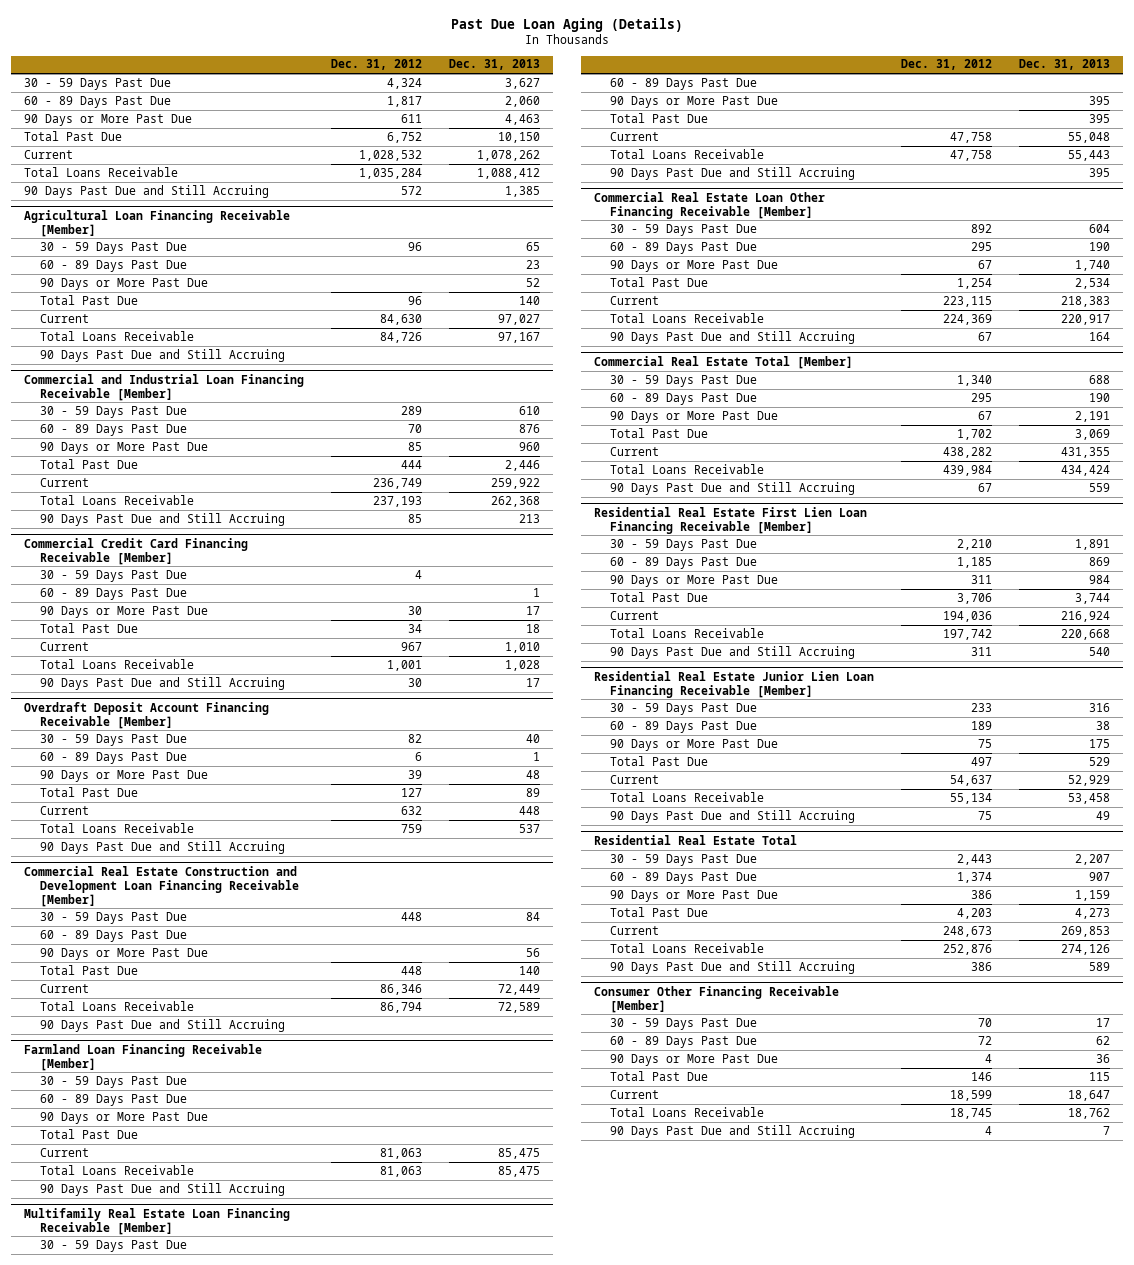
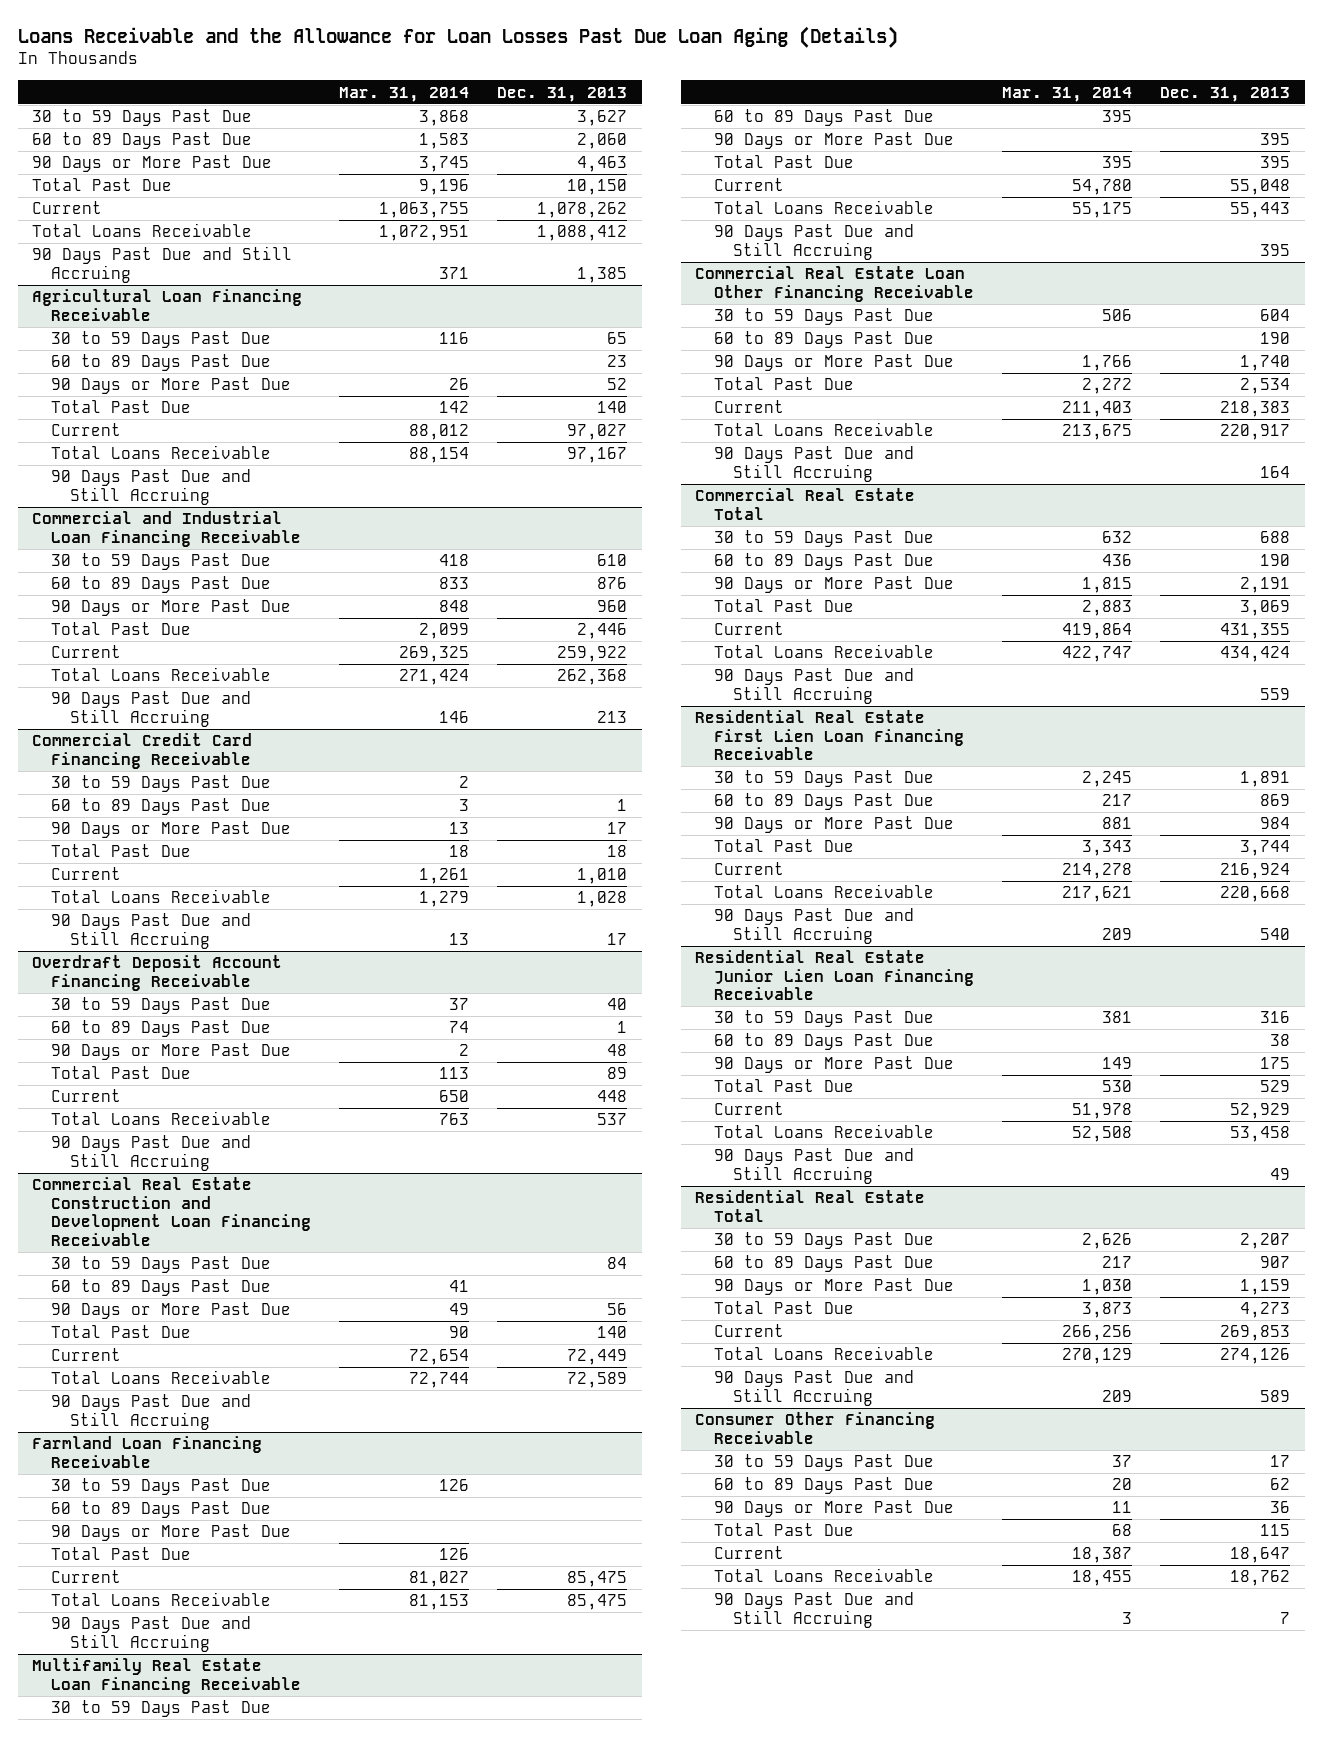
- Past Due Loan Aging (Details)
+ Loans Receivable and the Allowance for Loan Losses Past Due Loan Aging (Details)
- | Dec. 31, 2012 | Dec. 31, 2013
+ | Mar. 31, 2014 | Dec. 31, 2013
- 30 - 59 Days Past Due | 4,324 | 3,627
- 60 - 89 Days Past Due | 1,817 | 2,060
+ 30 to 59 Days Past Due | 3,868 | 3,627
+ 60 to 89 Days Past Due | 1,583 | 2,060
- Agricultural Loan Financing Receivable [Member]
- 30 - 59 Days Past Due | 96 | 65
- 60 - 89 Days Past Due | | 23
+ Agricultural Loan Financing Receivable
+ 30 to 59 Days Past Due | 116 | 65
+ 60 to 89 Days Past Due | | 23
- Commercial and Industrial Loan Financing Receivable [Member]
- 30 - 59 Days Past Due | 289 | 610
- 60 - 89 Days Past Due | 70 | 876
+ Commercial and Industrial Loan Financing Receivable
+ 30 to 59 Days Past Due | 418 | 610
+ 60 to 89 Days Past Due | 833 | 876
- Commercial Credit Card Financing Receivable [Member]
- 30 - 59 Days Past Due | 4 |
- 60 - 89 Days Past Due | | 1
+ Commercial Credit Card Financing Receivable
+ 30 to 59 Days Past Due | 2 |
+ 60 to 89 Days Past Due | 3 | 1
- Overdraft Deposit Account Financing Receivable [Member]
- 30 - 59 Days Past Due | 82 | 40
- 60 - 89 Days Past Due | 6 | 1
+ Overdraft Deposit Account Financing Receivable
+ 30 to 59 Days Past Due | 37 | 40
+ 60 to 89 Days Past Due | 74 | 1
- Commercial Real Estate Construction and Development Loan Financing Receivable [Member]
- 30 - 59 Days Past Due | 448 | 84
- 60 - 89 Days Past Due
+ Commercial Real Estate Construction and Development Loan Financing Receivable
+ 30 to 59 Days Past Due | | 84
+ 60 to 89 Days Past Due | 41 |
- Farmland Loan Financing Receivable [Member]
- 30 - 59 Days Past Due
- 60 - 89 Days Past Due
+ Farmland Loan Financing Receivable
+ 30 to 59 Days Past Due | 126 |
+ 60 to 89 Days Past Due
- Multifamily Real Estate Loan Financing Receivable [Member]
- 30 - 59 Days Past Due
- 60 - 89 Days Past Due
+ Multifamily Real Estate Loan Financing Receivable
+ 30 to 59 Days Past Due
+ 60 to 89 Days Past Due | 395 |
- Commercial Real Estate Loan Other Financing Receivable [Member]
- 30 - 59 Days Past Due | 892 | 604
- 60 - 89 Days Past Due | 295 | 190
+ Commercial Real Estate Loan Other Financing Receivable
+ 30 to 59 Days Past Due | 506 | 604
+ 60 to 89 Days Past Due | | 190
- Commercial Real Estate Total [Member]
- 30 - 59 Days Past Due | 1,340 | 688
- 60 - 89 Days Past Due | 295 | 190
+ Commercial Real Estate Total
+ 30 to 59 Days Past Due | 632 | 688
+ 60 to 89 Days Past Due | 436 | 190
- Residential Real Estate First Lien Loan Financing Receivable [Member]
- 30 - 59 Days Past Due | 2,210 | 1,891
- 60 - 89 Days Past Due | 1,185 | 869
+ Residential Real Estate First Lien Loan Financing Receivable
+ 30 to 59 Days Past Due | 2,245 | 1,891
+ 60 to 89 Days Past Due | 217 | 869
- Residential Real Estate Junior Lien Loan Financing Receivable [Member]
- 30 - 59 Days Past Due | 233 | 316
- 60 - 89 Days Past Due | 189 | 38
+ Residential Real Estate Junior Lien Loan Financing Receivable
+ 30 to 59 Days Past Due | 381 | 316
+ 60 to 89 Days Past Due | | 38
@ Residential Real Estate Total
- 30 - 59 Days Past Due | 2,443 | 2,207
- 60 - 89 Days Past Due | 1,374 | 907
+ 30 to 59 Days Past Due | 2,626 | 2,207
+ 60 to 89 Days Past Due | 217 | 907
- Consumer Other Financing Receivable [Member]
- 30 - 59 Days Past Due | 70 | 17
- 60 - 89 Days Past Due | 72 | 62
+ Consumer Other Financing Receivable
+ 30 to 59 Days Past Due | 37 | 17
+ 60 to 89 Days Past Due | 20 | 62

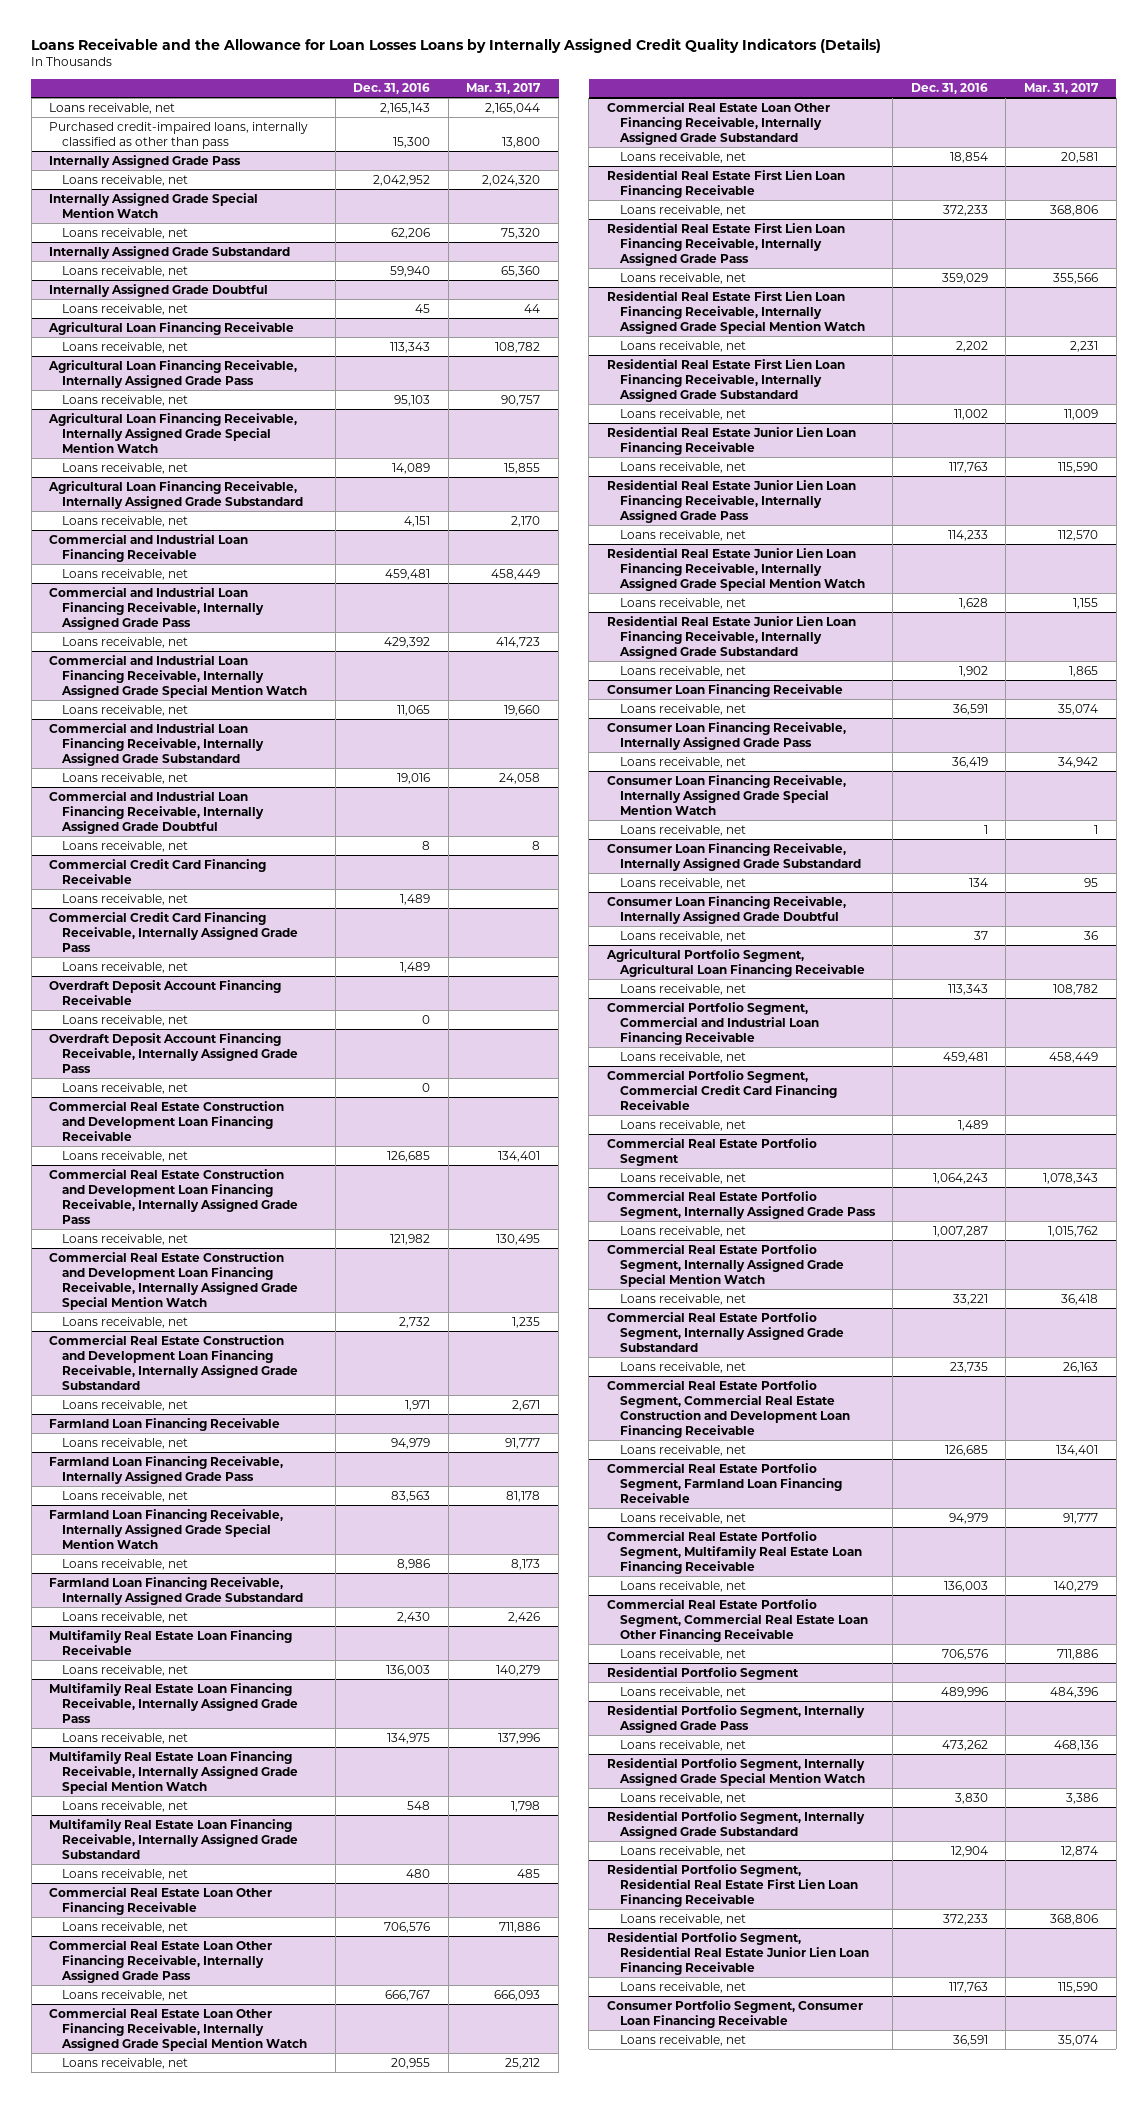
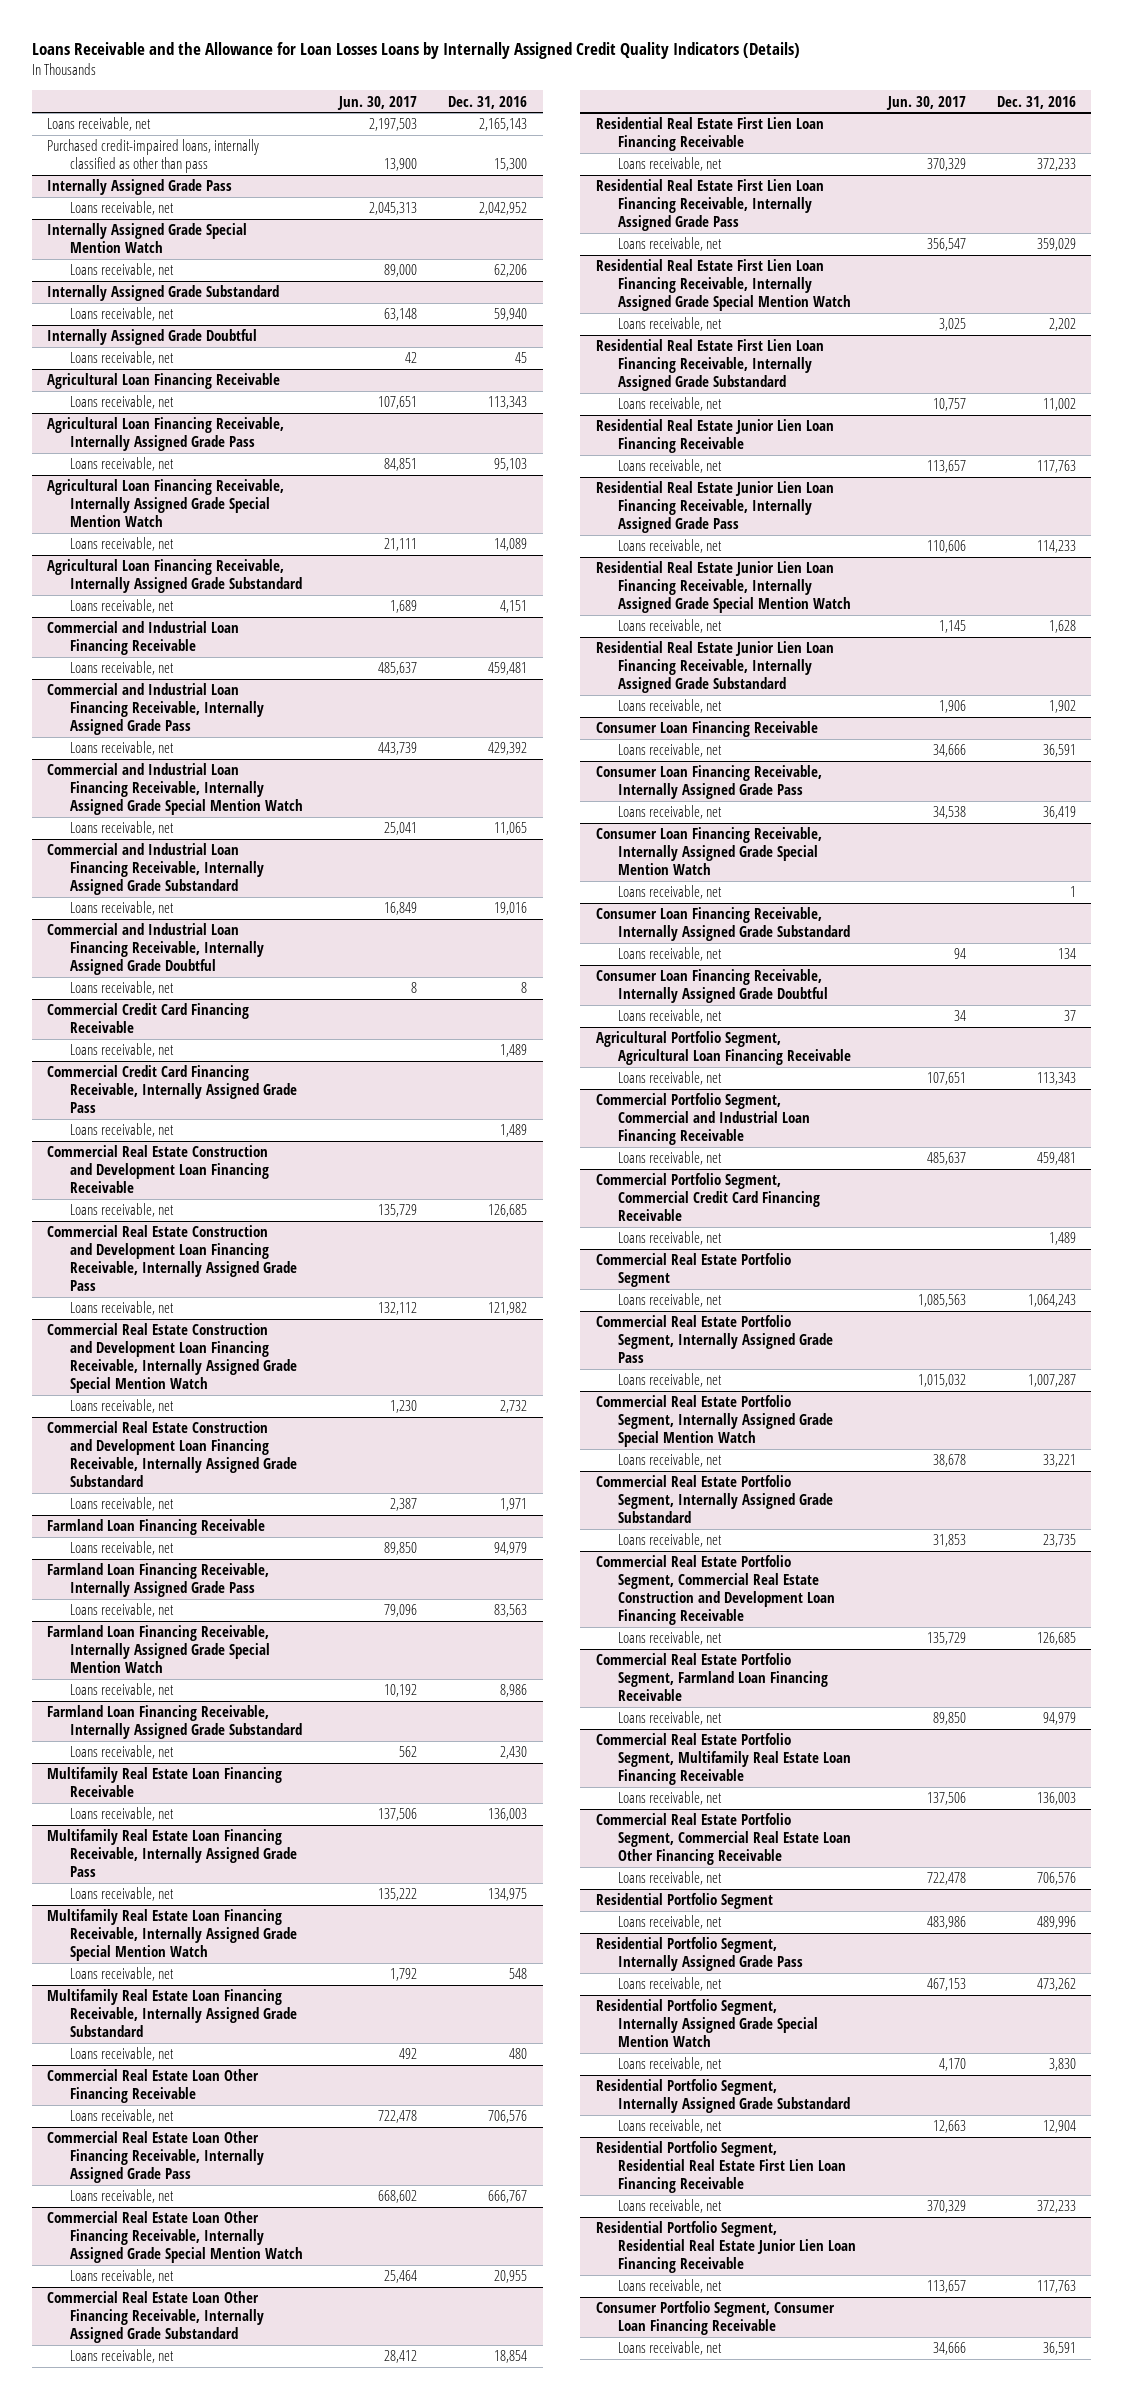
- | Dec. 31, 2016 | Mar. 31, 2017
+ | Jun. 30, 2017 | Dec. 31, 2016
- Overdraft Deposit Account Financing Receivable
- Loans receivable, net | 0 |
- Overdraft Deposit Account Financing Receivable, Internally Assigned Grade Pass
- Loans receivable, net | 0 |

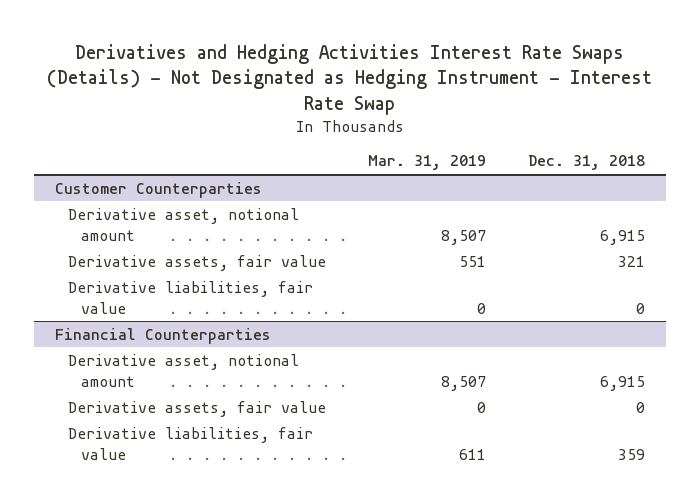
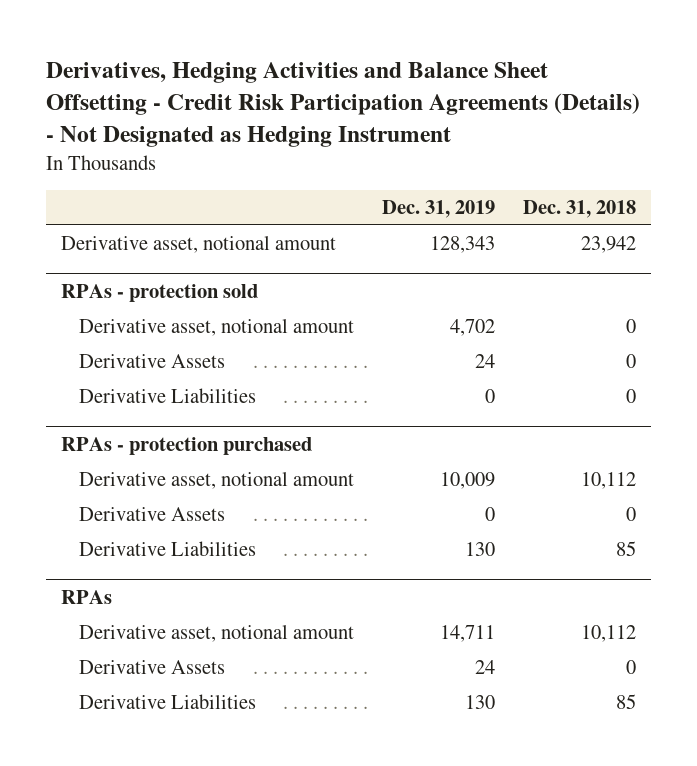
- Derivatives and Hedging Activities Interest Rate Swaps (Details) - Not Designated as Hedging Instrument - Interest Rate Swap
+ Derivatives, Hedging Activities and Balance Sheet Offsetting - Credit Risk Participation Agreements (Details) - Not Designated as Hedging Instrument
- | Mar. 31, 2019 | Dec. 31, 2018
+ | Dec. 31, 2019 | Dec. 31, 2018
- Customer Counterparties
- Derivative asset, notional amount | 8,507 | 6,915
- Derivative assets, fair value | 551 | 321
- Derivative liabilities, fair value | 0 | 0
- Financial Counterparties
- Derivative asset, notional amount | 8,507 | 6,915
- Derivative assets, fair value | 0 | 0
- Derivative liabilities, fair value | 611 | 359
+ Derivative asset, notional amount | 128,343 | 23,942
+ RPAs - protection sold
+ Derivative asset, notional amount | 4,702 | 0
+ Derivative Assets | 24 | 0
+ Derivative Liabilities | 0 | 0
+ RPAs - protection purchased
+ Derivative asset, notional amount | 10,009 | 10,112
+ Derivative Assets | 0 | 0
+ Derivative Liabilities | 130 | 85
+ RPAs
+ Derivative asset, notional amount | 14,711 | 10,112
+ Derivative Assets | 24 | 0
+ Derivative Liabilities | 130 | 85

